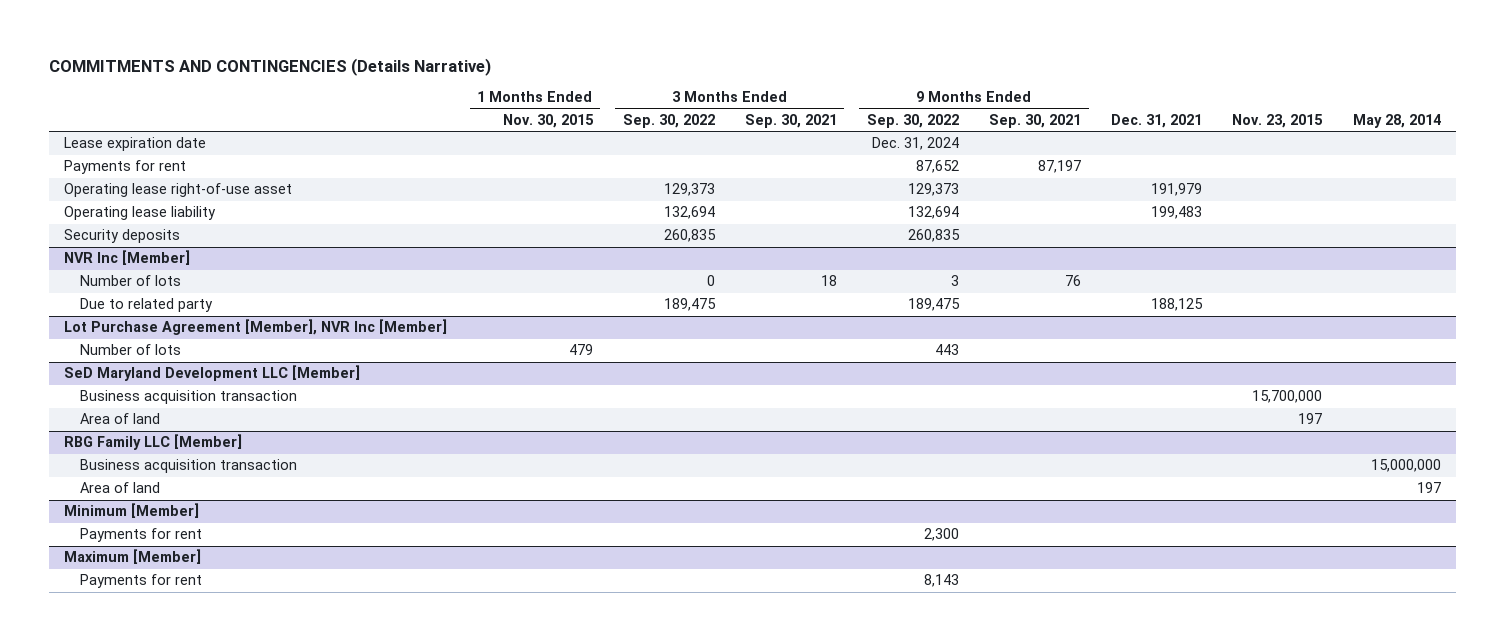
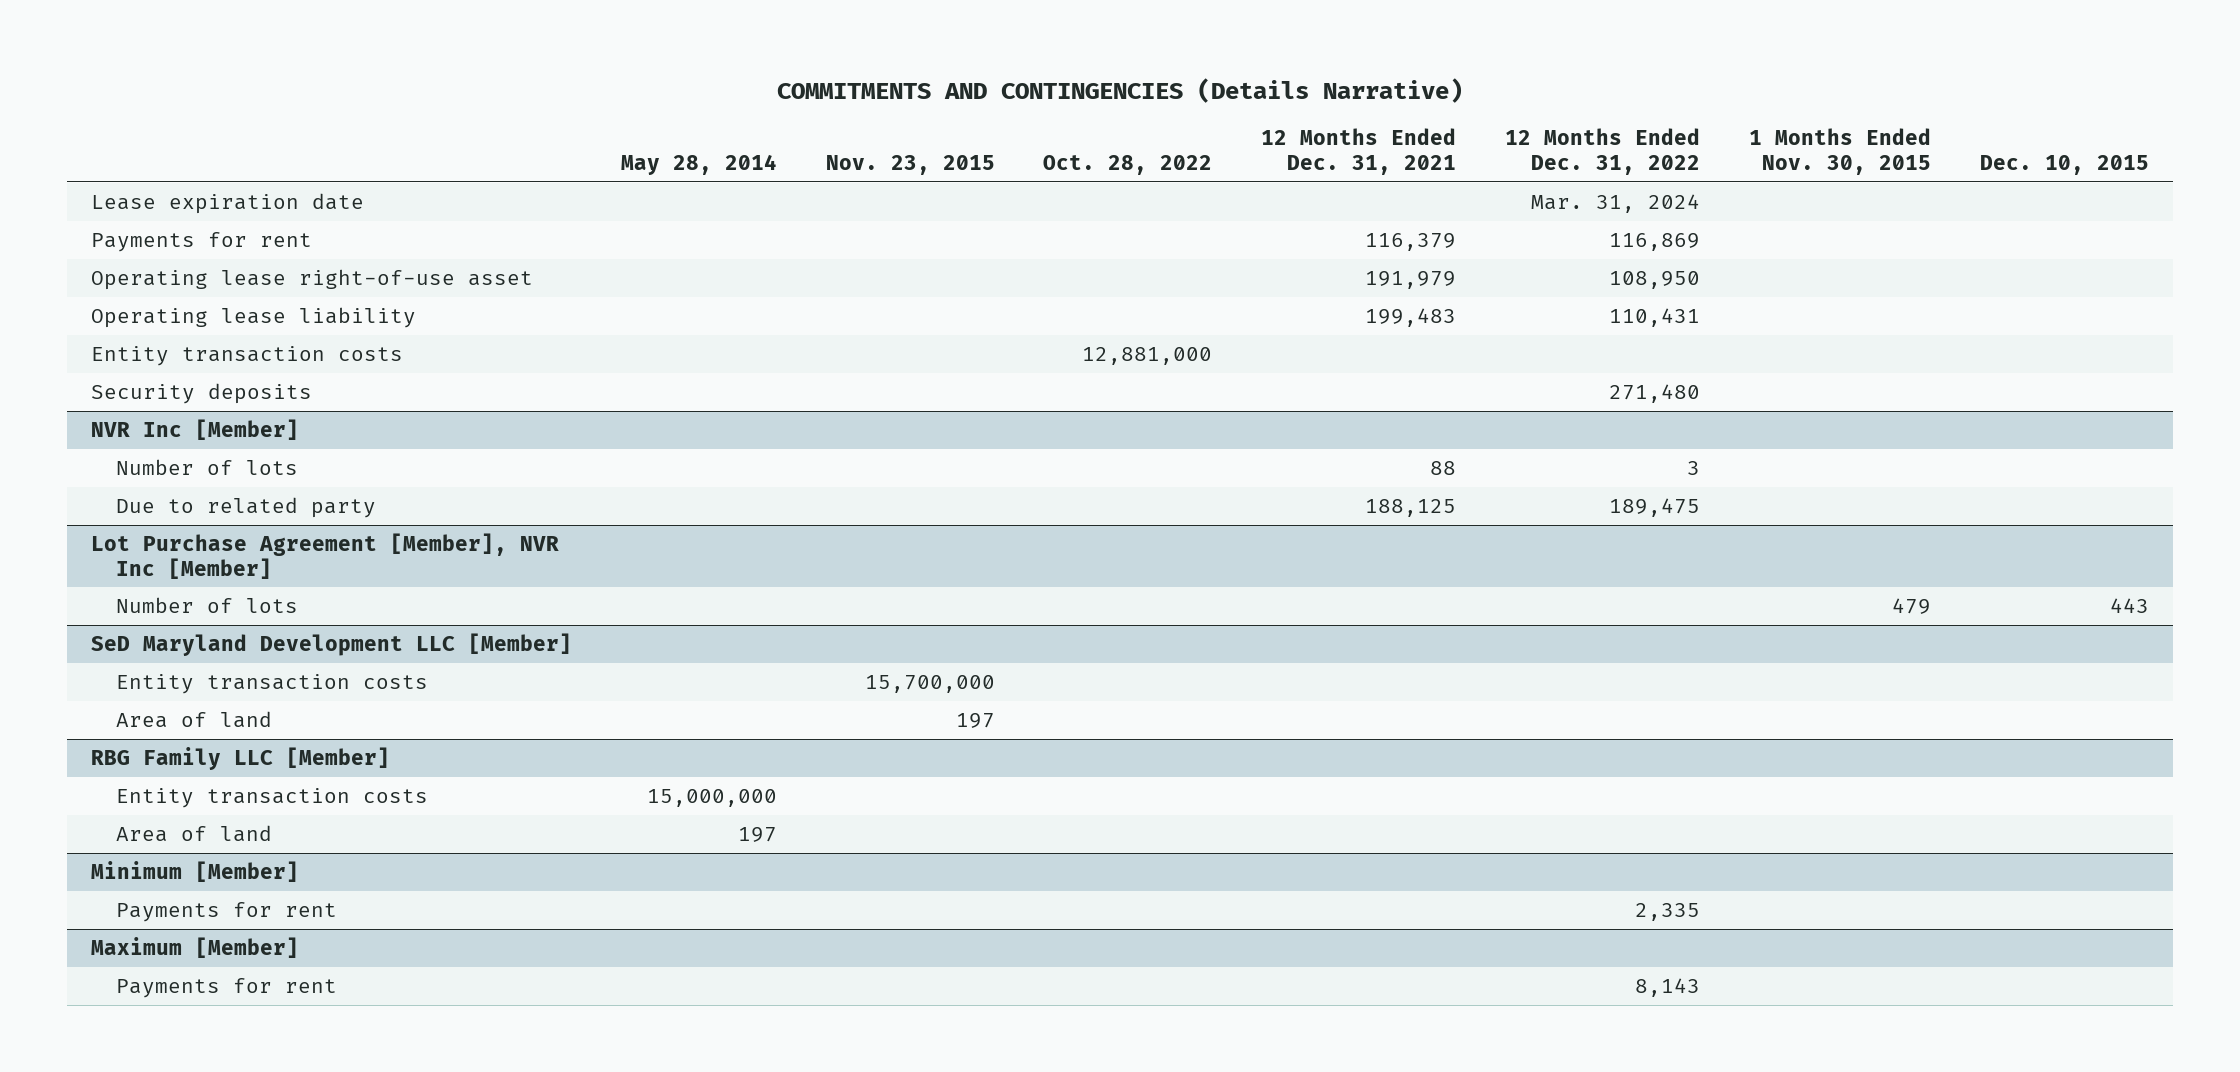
- | 1 Months Ended Nov. 30, 2015 | 3 Months Ended Sep. 30, 2022 | 3 Months Ended Sep. 30, 2021 | 9 Months Ended Sep. 30, 2022 | 9 Months Ended Sep. 30, 2021 | Dec. 31, 2021 | Nov. 23, 2015 | May 28, 2014
+ | May 28, 2014 | Nov. 23, 2015 | Oct. 28, 2022 | 12 Months Ended Dec. 31, 2021 | 12 Months Ended Dec. 31, 2022 | 1 Months Ended Nov. 30, 2015 | Dec. 10, 2015
+ Entity transaction costs | | | 12,881,000 | | | |
@ SeD Maryland Development LLC [Member]
- Business acquisition transaction | | | | | | | 15,700,000 |
+ Entity transaction costs | | 15,700,000 | | | | |
@ RBG Family LLC [Member]
- Business acquisition transaction | | | | | | | | 15,000,000
+ Entity transaction costs | 15,000,000 | | | | | |

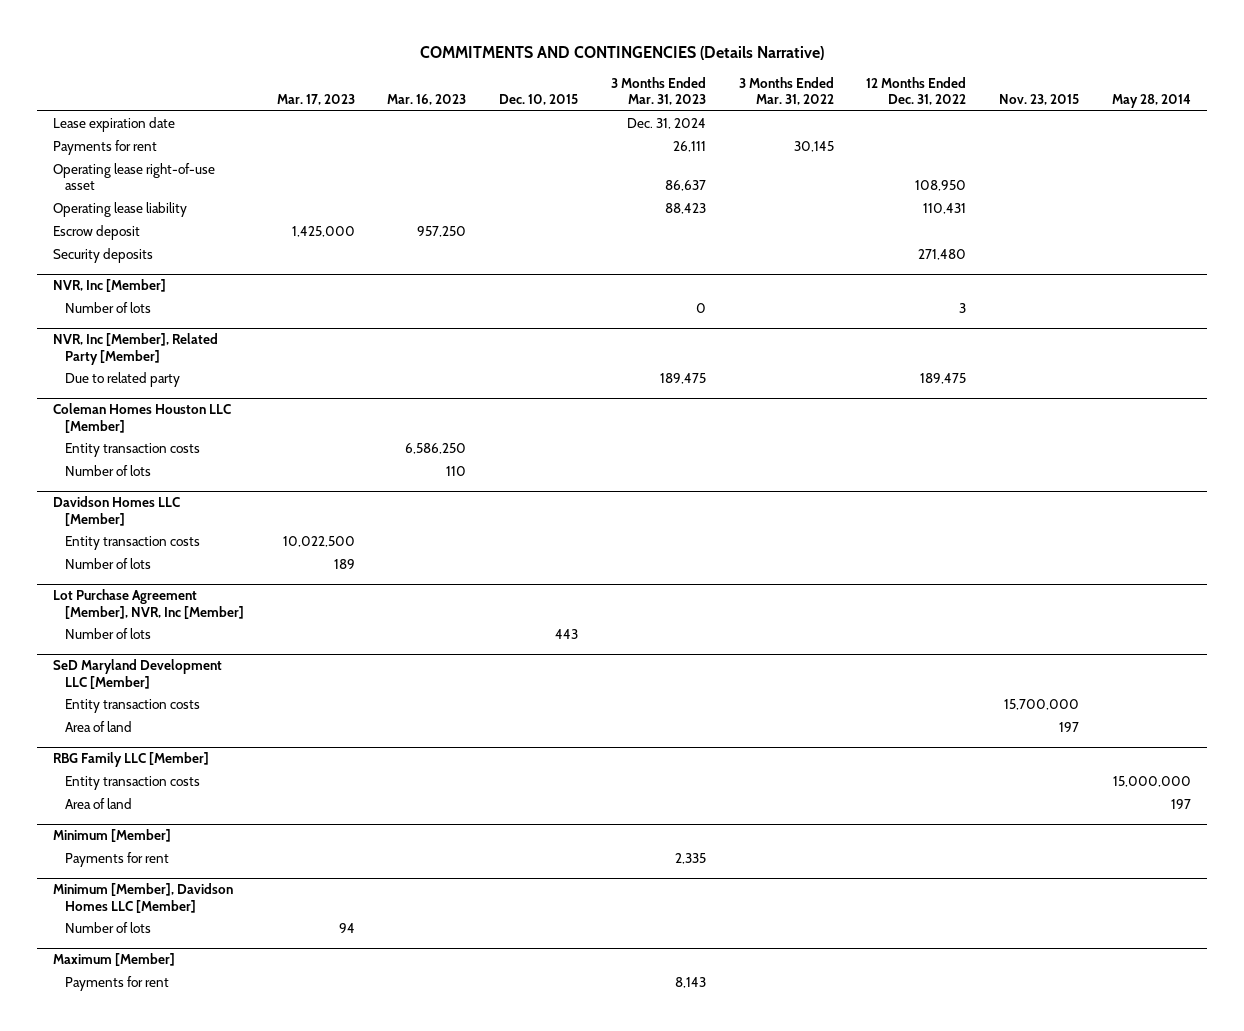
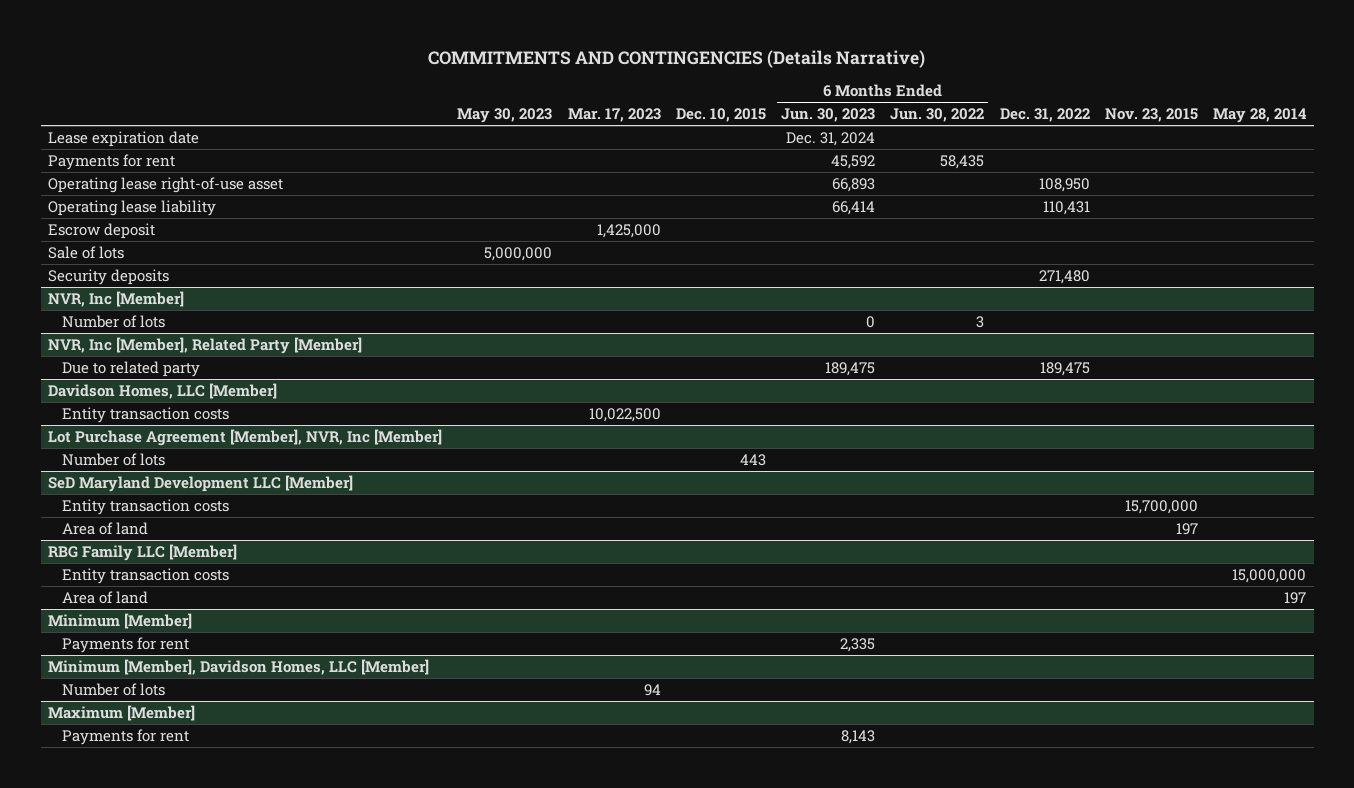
- | Mar. 17, 2023 | Mar. 16, 2023 | Dec. 10, 2015 | 3 Months Ended Mar. 31, 2023 | 3 Months Ended Mar. 31, 2022 | 12 Months Ended Dec. 31, 2022 | Nov. 23, 2015 | May 28, 2014
+ | May 30, 2023 | Mar. 17, 2023 | Dec. 10, 2015 | 6 Months Ended Jun. 30, 2023 | 6 Months Ended Jun. 30, 2022 | Dec. 31, 2022 | Nov. 23, 2015 | May 28, 2014
+ Sale of lots | 5,000,000 | | | | | | |
- Coleman Homes Houston LLC [Member]
- Entity transaction costs | | 6,586,250 | | | | | |
- Number of lots | | 110 | | | | | |
- Davidson Homes LLC [Member]
+ Davidson Homes, LLC [Member]
- Number of lots | 189 | | | | | | |
- Minimum [Member], Davidson Homes LLC [Member]
+ Minimum [Member], Davidson Homes, LLC [Member]

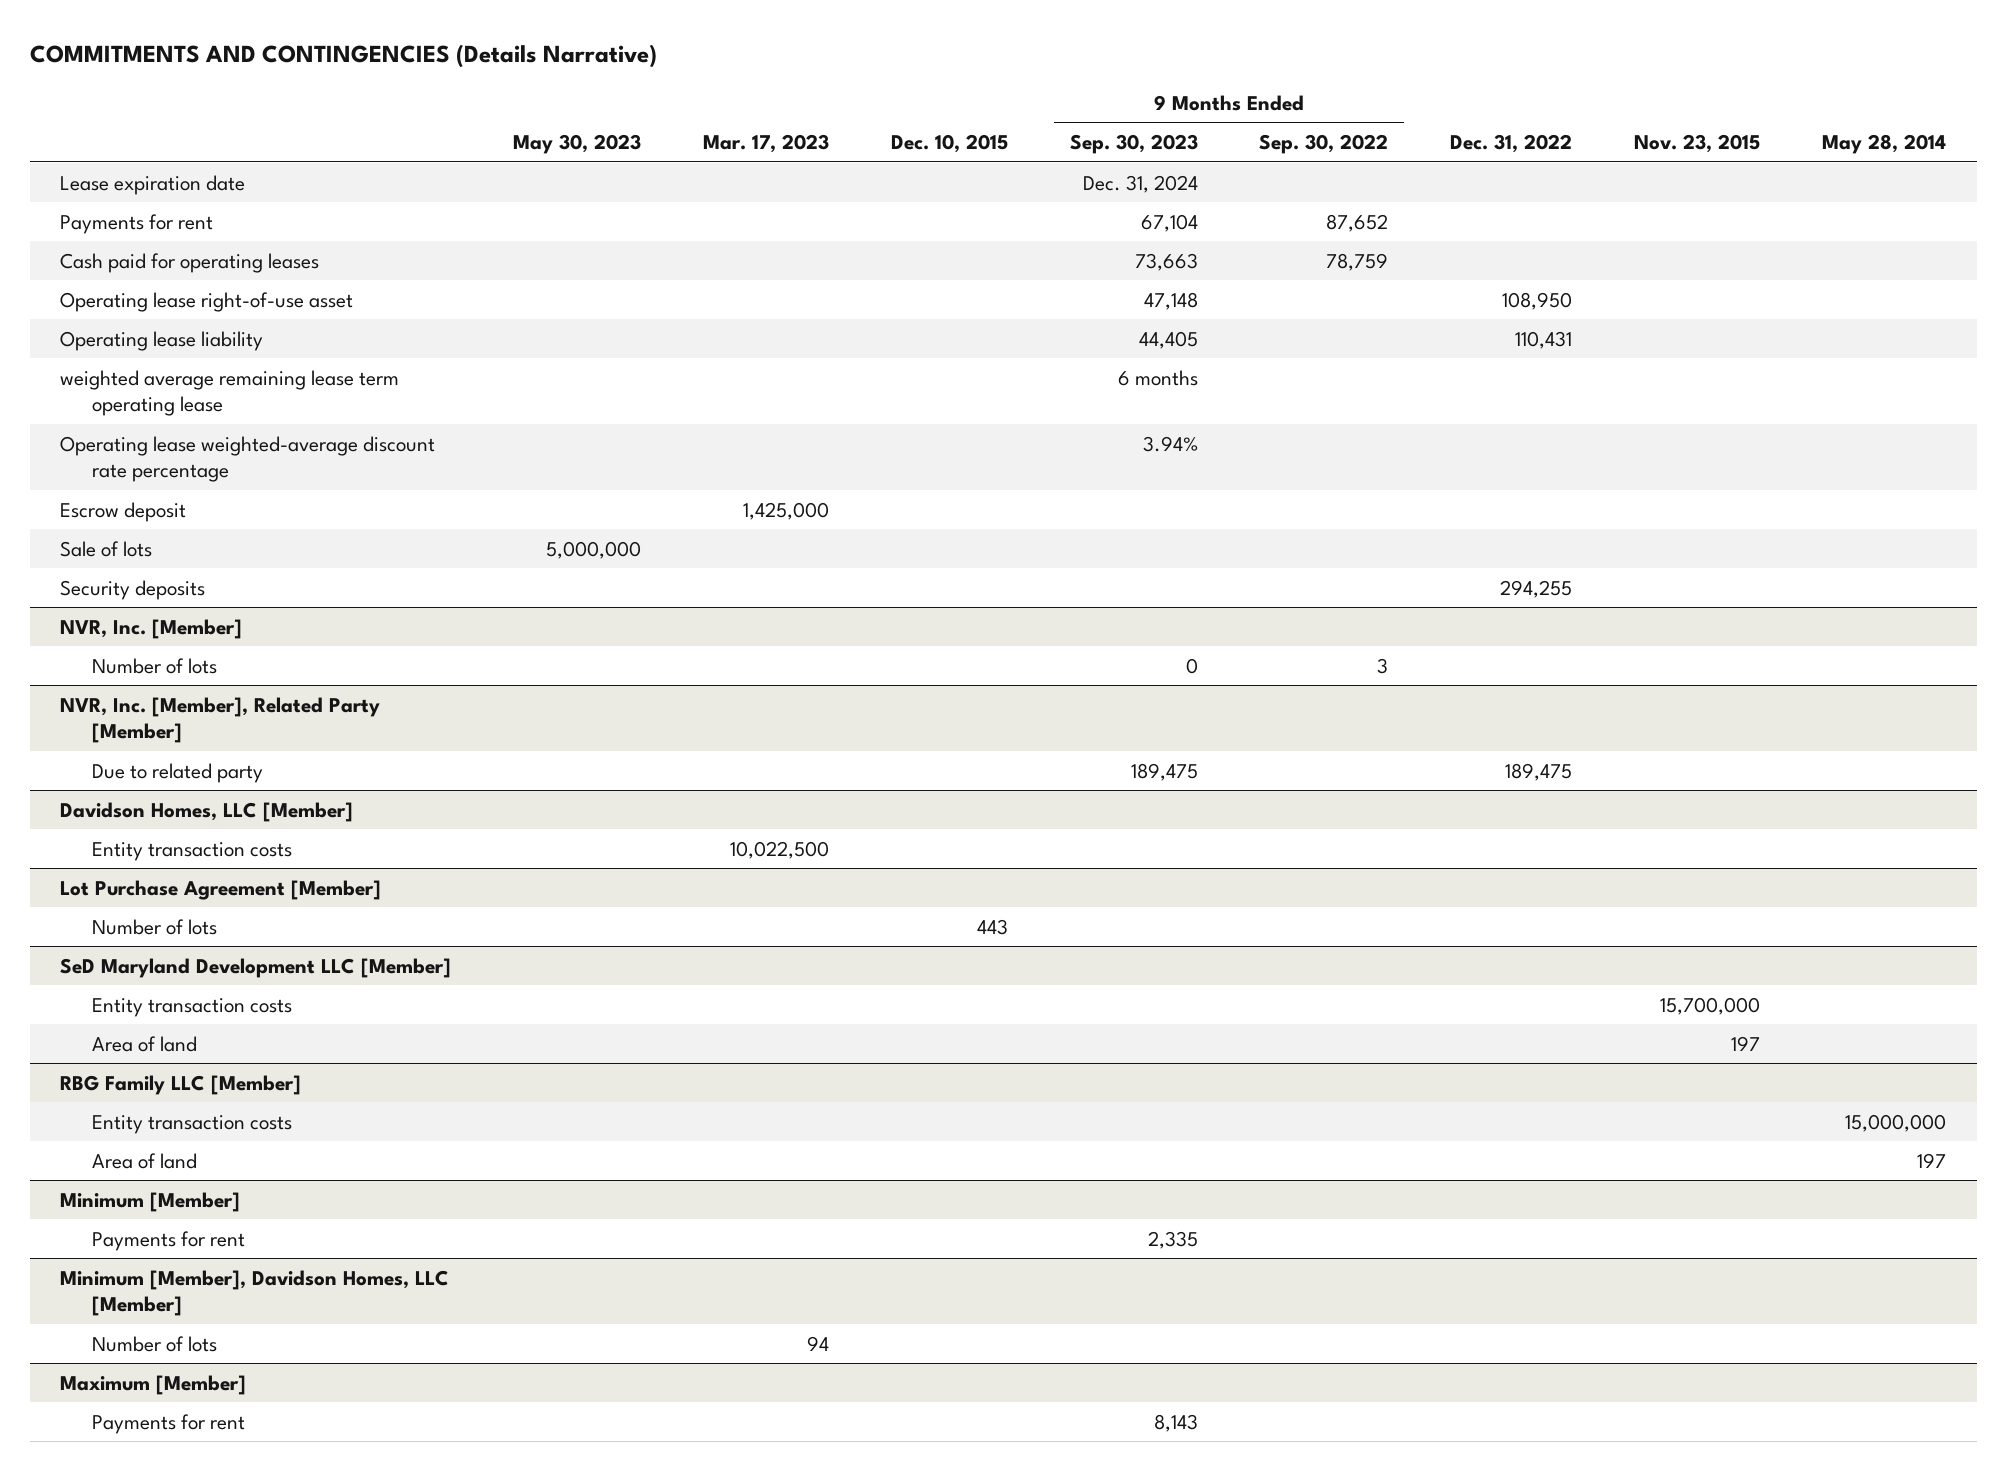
- | May 30, 2023 | Mar. 17, 2023 | Dec. 10, 2015 | 6 Months Ended Jun. 30, 2023 | 6 Months Ended Jun. 30, 2022 | Dec. 31, 2022 | Nov. 23, 2015 | May 28, 2014
+ | May 30, 2023 | Mar. 17, 2023 | Dec. 10, 2015 | 9 Months Ended Sep. 30, 2023 | 9 Months Ended Sep. 30, 2022 | Dec. 31, 2022 | Nov. 23, 2015 | May 28, 2014
+ Cash paid for operating leases | | | | 73,663 | 78,759 | | |
+ weighted average remaining lease term operating lease | | | | 6 months | | | |
+ Operating lease weighted-average discount rate percentage | | | | 3.94% | | | |
- Security deposits | | | | | | 271,480 | |
- NVR, Inc [Member]
+ Security deposits | | | | | | 294,255 | |
+ NVR, Inc. [Member]
- NVR, Inc [Member], Related Party [Member]
+ NVR, Inc. [Member], Related Party [Member]
- Lot Purchase Agreement [Member], NVR, Inc [Member]
+ Lot Purchase Agreement [Member]

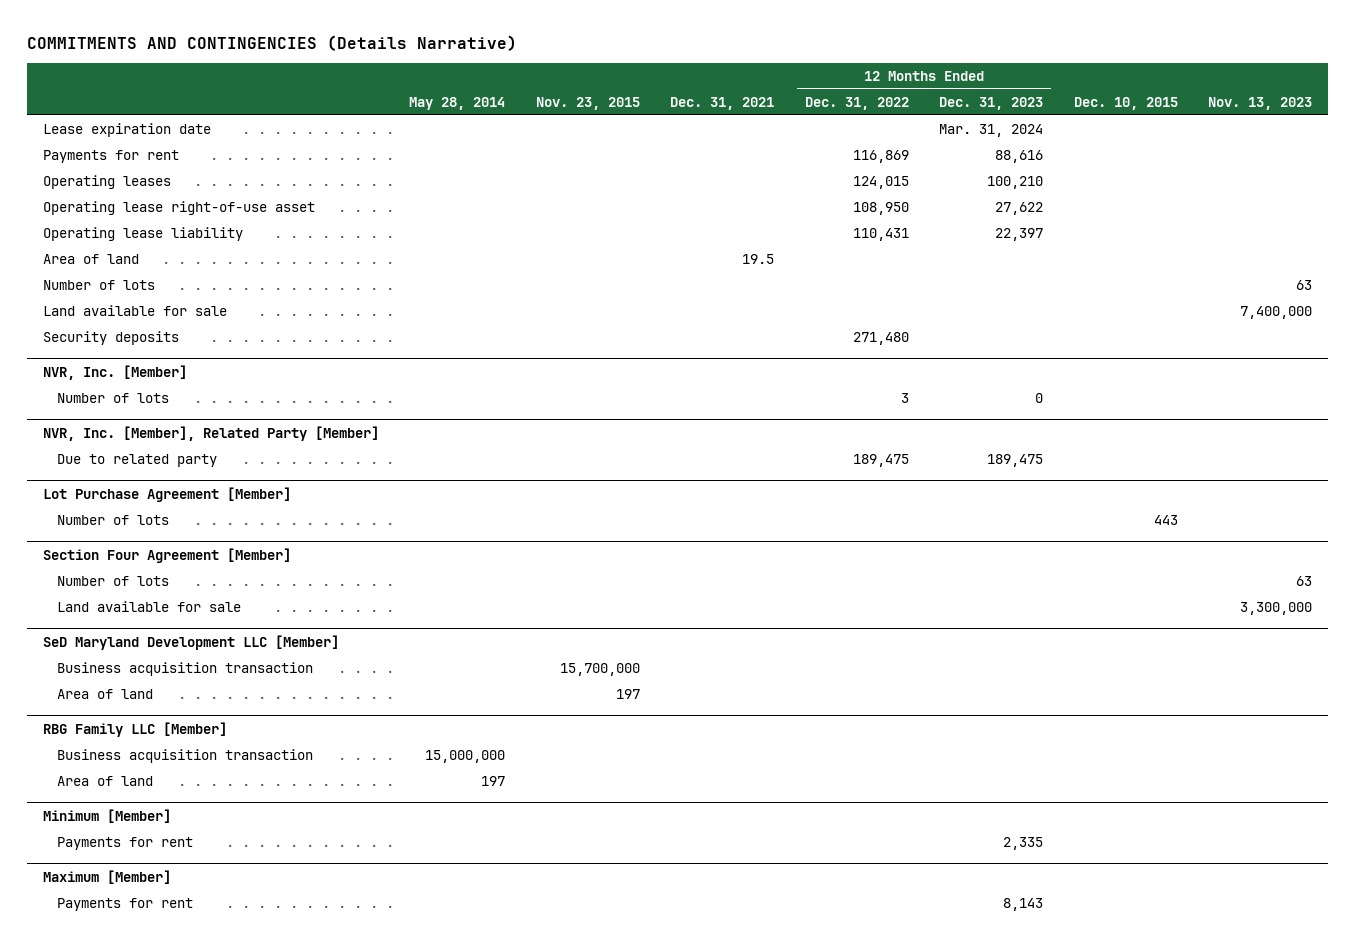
- | May 30, 2023 | Mar. 17, 2023 | Dec. 10, 2015 | 9 Months Ended Sep. 30, 2023 | 9 Months Ended Sep. 30, 2022 | Dec. 31, 2022 | Nov. 23, 2015 | May 28, 2014
+ | May 28, 2014 | Nov. 23, 2015 | Dec. 31, 2021 | 12 Months Ended Dec. 31, 2022 | 12 Months Ended Dec. 31, 2023 | Dec. 10, 2015 | Nov. 13, 2023
- Cash paid for operating leases | | | | 73,663 | 78,759 | | |
+ Operating leases | | | | 124,015 | 100,210 | |
- weighted average remaining lease term operating lease | | | | 6 months | | | |
- Operating lease weighted-average discount rate percentage | | | | 3.94% | | | |
- Escrow deposit | | 1,425,000 | | | | | |
- Sale of lots | 5,000,000 | | | | | | |
+ Area of land | | | 19.5 | | | |
+ Number of lots | | | | | | | 63
+ Land available for sale | | | | | | | 7,400,000
- Davidson Homes, LLC [Member]
- Entity transaction costs | | 10,022,500 | | | | | |
+ Section Four Agreement [Member]
+ Number of lots | | | | | | | 63
+ Land available for sale | | | | | | | 3,300,000
@ SeD Maryland Development LLC [Member]
- Entity transaction costs | | | | | | | 15,700,000 |
+ Business acquisition transaction | | 15,700,000 | | | | |
@ RBG Family LLC [Member]
- Entity transaction costs | | | | | | | | 15,000,000
+ Business acquisition transaction | 15,000,000 | | | | | |
- Minimum [Member], Davidson Homes, LLC [Member]
- Number of lots | | 94 | | | | | |

